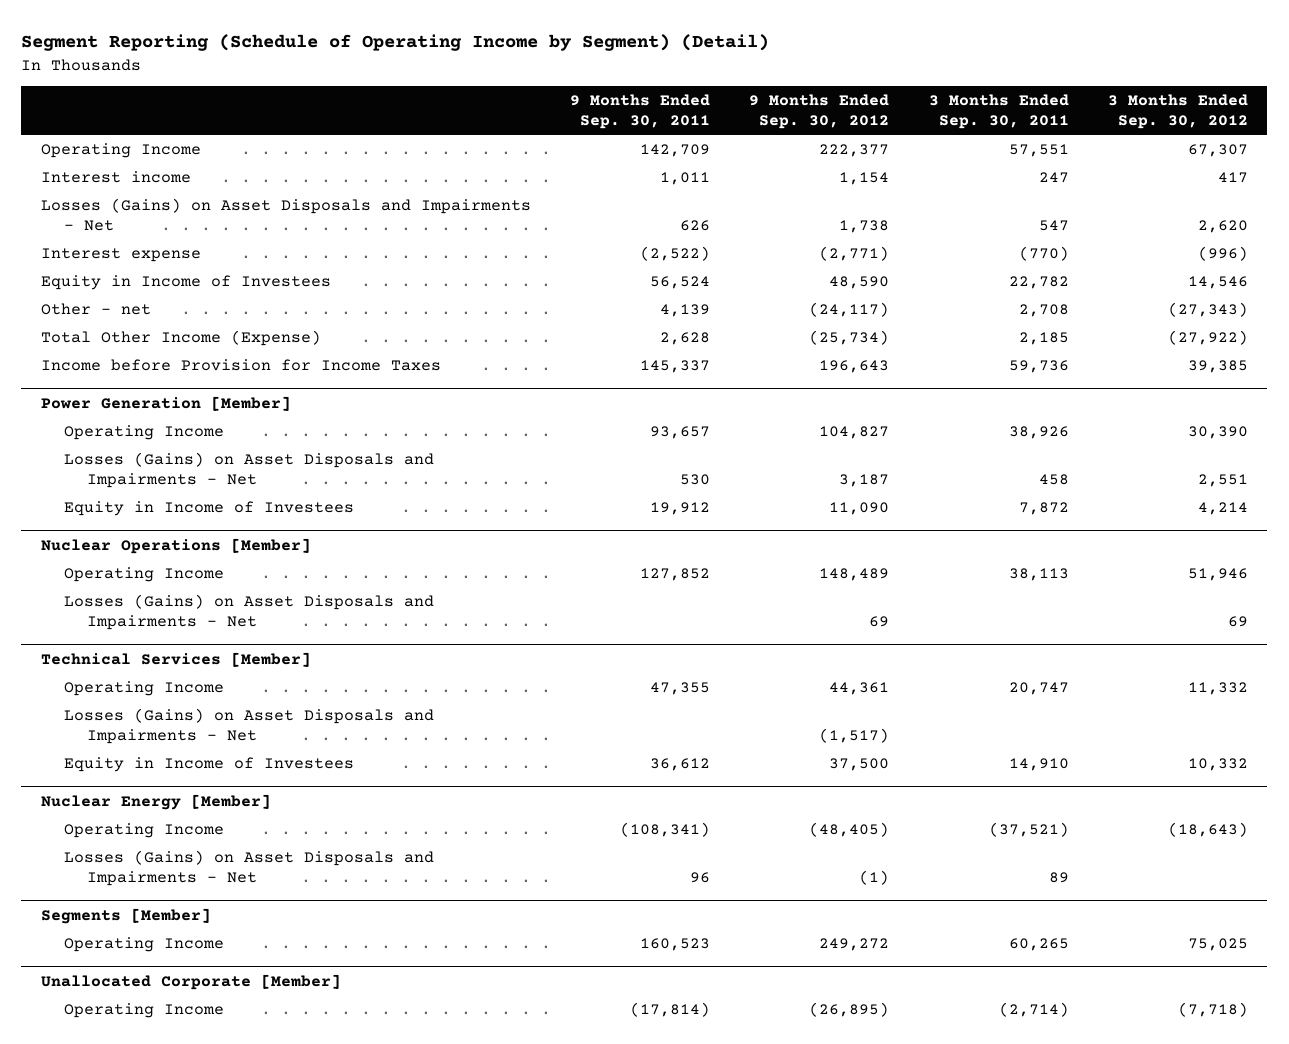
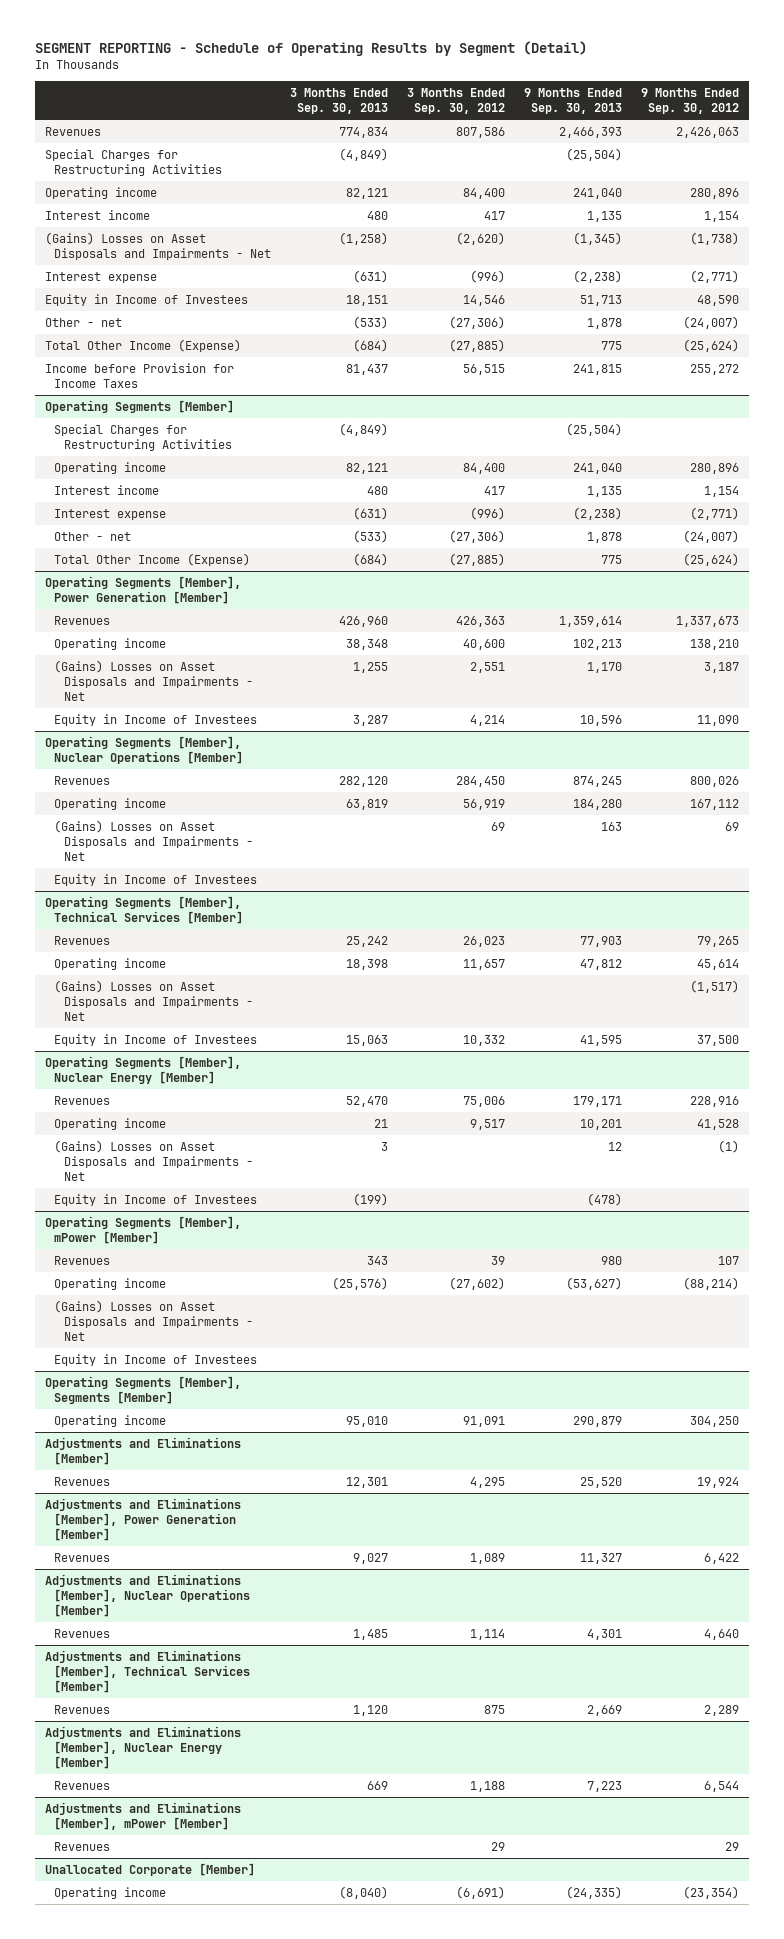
- Segment Reporting (Schedule of Operating Income by Segment) (Detail)
+ SEGMENT REPORTING - Schedule of Operating Results by Segment (Detail)
- | 9 Months Ended Sep. 30, 2011 | 9 Months Ended Sep. 30, 2012 | 3 Months Ended Sep. 30, 2011 | 3 Months Ended Sep. 30, 2012
+ | 3 Months Ended Sep. 30, 2013 | 3 Months Ended Sep. 30, 2012 | 9 Months Ended Sep. 30, 2013 | 9 Months Ended Sep. 30, 2012
- Operating Income | 142,709 | 222,377 | 57,551 | 67,307
+ Revenues | 774,834 | 807,586 | 2,466,393 | 2,426,063
+ Special Charges for Restructuring Activities | (4,849) | | (25,504) |
+ Operating income | 82,121 | 84,400 | 241,040 | 280,896
- Losses (Gains) on Asset Disposals and Impairments - Net | 626 | 1,738 | 547 | 2,620
+ (Gains) Losses on Asset Disposals and Impairments - Net | (1,258) | (2,620) | (1,345) | (1,738)
- Other - net | 4,139 | (24,117) | 2,708 | (27,343)
- Total Other Income (Expense) | 2,628 | (25,734) | 2,185 | (27,922)
- Income before Provision for Income Taxes | 145,337 | 196,643 | 59,736 | 39,385
- Power Generation [Member]
- Operating Income | 93,657 | 104,827 | 38,926 | 30,390
- Losses (Gains) on Asset Disposals and Impairments - Net | 530 | 3,187 | 458 | 2,551
+ Other - net | (533) | (27,306) | 1,878 | (24,007)
+ Total Other Income (Expense) | (684) | (27,885) | 775 | (25,624)
+ Income before Provision for Income Taxes | 81,437 | 56,515 | 241,815 | 255,272
+ Operating Segments [Member]
+ Special Charges for Restructuring Activities | (4,849) | | (25,504) |
+ Operating income | 82,121 | 84,400 | 241,040 | 280,896
+ Interest income | 480 | 417 | 1,135 | 1,154
+ Interest expense | (631) | (996) | (2,238) | (2,771)
+ Other - net | (533) | (27,306) | 1,878 | (24,007)
+ Total Other Income (Expense) | (684) | (27,885) | 775 | (25,624)
+ Operating Segments [Member], Power Generation [Member]
+ Revenues | 426,960 | 426,363 | 1,359,614 | 1,337,673
+ Operating income | 38,348 | 40,600 | 102,213 | 138,210
+ (Gains) Losses on Asset Disposals and Impairments - Net | 1,255 | 2,551 | 1,170 | 3,187
- Nuclear Operations [Member]
- Operating Income | 127,852 | 148,489 | 38,113 | 51,946
- Losses (Gains) on Asset Disposals and Impairments - Net | | 69 | | 69
- Technical Services [Member]
- Operating Income | 47,355 | 44,361 | 20,747 | 11,332
- Losses (Gains) on Asset Disposals and Impairments - Net | | (1,517) | |
+ Operating Segments [Member], Nuclear Operations [Member]
+ Revenues | 282,120 | 284,450 | 874,245 | 800,026
+ Operating income | 63,819 | 56,919 | 184,280 | 167,112
+ (Gains) Losses on Asset Disposals and Impairments - Net | | 69 | 163 | 69
+ Equity in Income of Investees
+ Operating Segments [Member], Technical Services [Member]
+ Revenues | 25,242 | 26,023 | 77,903 | 79,265
+ Operating income | 18,398 | 11,657 | 47,812 | 45,614
+ (Gains) Losses on Asset Disposals and Impairments - Net | | | | (1,517)
- Nuclear Energy [Member]
- Operating Income | (108,341) | (48,405) | (37,521) | (18,643)
- Losses (Gains) on Asset Disposals and Impairments - Net | 96 | (1) | 89 |
- Segments [Member]
- Operating Income | 160,523 | 249,272 | 60,265 | 75,025
+ Operating Segments [Member], Nuclear Energy [Member]
+ Revenues | 52,470 | 75,006 | 179,171 | 228,916
+ Operating income | 21 | 9,517 | 10,201 | 41,528
+ (Gains) Losses on Asset Disposals and Impairments - Net | 3 | | 12 | (1)
+ Equity in Income of Investees | (199) | | (478) |
+ Operating Segments [Member], mPower [Member]
+ Revenues | 343 | 39 | 980 | 107
+ Operating income | (25,576) | (27,602) | (53,627) | (88,214)
+ (Gains) Losses on Asset Disposals and Impairments - Net
+ Equity in Income of Investees
+ Operating Segments [Member], Segments [Member]
+ Operating income | 95,010 | 91,091 | 290,879 | 304,250
+ Adjustments and Eliminations [Member]
+ Revenues | 12,301 | 4,295 | 25,520 | 19,924
+ Adjustments and Eliminations [Member], Power Generation [Member]
+ Revenues | 9,027 | 1,089 | 11,327 | 6,422
+ Adjustments and Eliminations [Member], Nuclear Operations [Member]
+ Revenues | 1,485 | 1,114 | 4,301 | 4,640
+ Adjustments and Eliminations [Member], Technical Services [Member]
+ Revenues | 1,120 | 875 | 2,669 | 2,289
+ Adjustments and Eliminations [Member], Nuclear Energy [Member]
+ Revenues | 669 | 1,188 | 7,223 | 6,544
+ Adjustments and Eliminations [Member], mPower [Member]
+ Revenues | | 29 | | 29
@ Unallocated Corporate [Member]
- Operating Income | (17,814) | (26,895) | (2,714) | (7,718)
+ Operating income | (8,040) | (6,691) | (24,335) | (23,354)

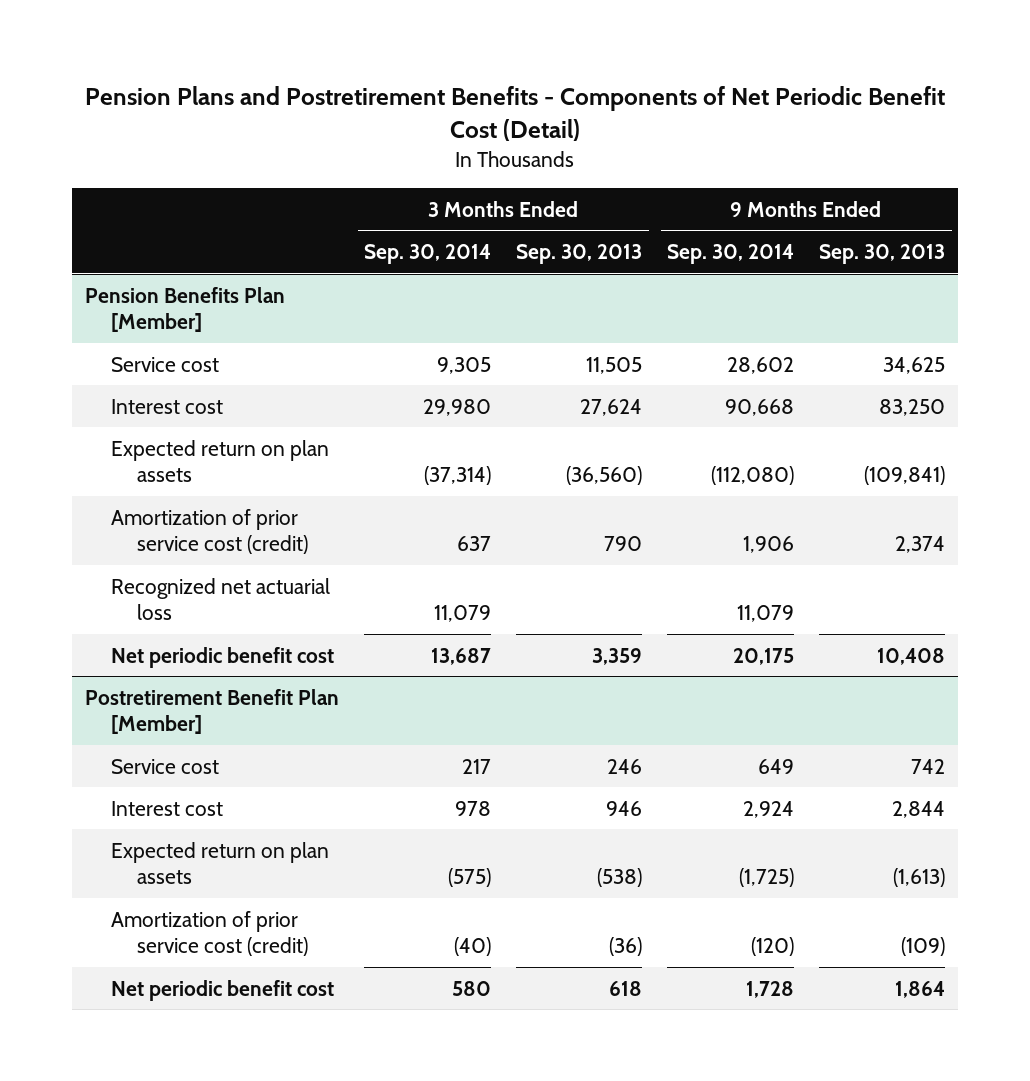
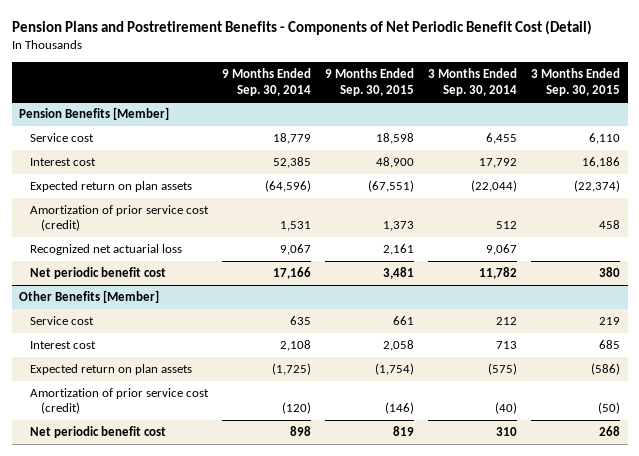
- | 3 Months Ended Sep. 30, 2014 | 3 Months Ended Sep. 30, 2013 | 9 Months Ended Sep. 30, 2014 | 9 Months Ended Sep. 30, 2013
+ | 9 Months Ended Sep. 30, 2014 | 9 Months Ended Sep. 30, 2015 | 3 Months Ended Sep. 30, 2014 | 3 Months Ended Sep. 30, 2015
- Pension Benefits Plan [Member]
- Service cost | 9,305 | 11,505 | 28,602 | 34,625
- Interest cost | 29,980 | 27,624 | 90,668 | 83,250
- Expected return on plan assets | (37,314) | (36,560) | (112,080) | (109,841)
- Amortization of prior service cost (credit) | 637 | 790 | 1,906 | 2,374
- Recognized net actuarial loss | 11,079 | | 11,079 |
- Net periodic benefit cost | 13,687 | 3,359 | 20,175 | 10,408
- Postretirement Benefit Plan [Member]
- Service cost | 217 | 246 | 649 | 742
- Interest cost | 978 | 946 | 2,924 | 2,844
+ Pension Benefits [Member]
+ Service cost | 18,779 | 18,598 | 6,455 | 6,110
+ Interest cost | 52,385 | 48,900 | 17,792 | 16,186
+ Expected return on plan assets | (64,596) | (67,551) | (22,044) | (22,374)
+ Amortization of prior service cost (credit) | 1,531 | 1,373 | 512 | 458
+ Recognized net actuarial loss | 9,067 | 2,161 | 9,067 |
+ Net periodic benefit cost | 17,166 | 3,481 | 11,782 | 380
+ Other Benefits [Member]
+ Service cost | 635 | 661 | 212 | 219
+ Interest cost | 2,108 | 2,058 | 713 | 685
- Net periodic benefit cost | 580 | 618 | 1,728 | 1,864
+ Net periodic benefit cost | 898 | 819 | 310 | 268

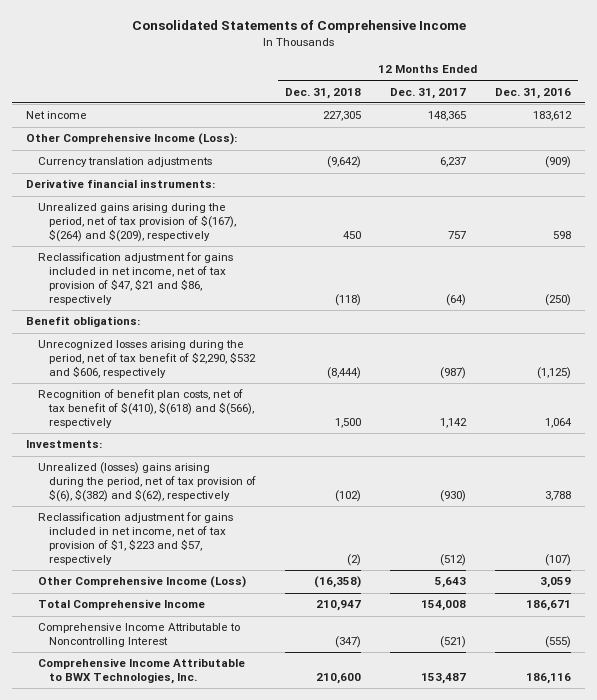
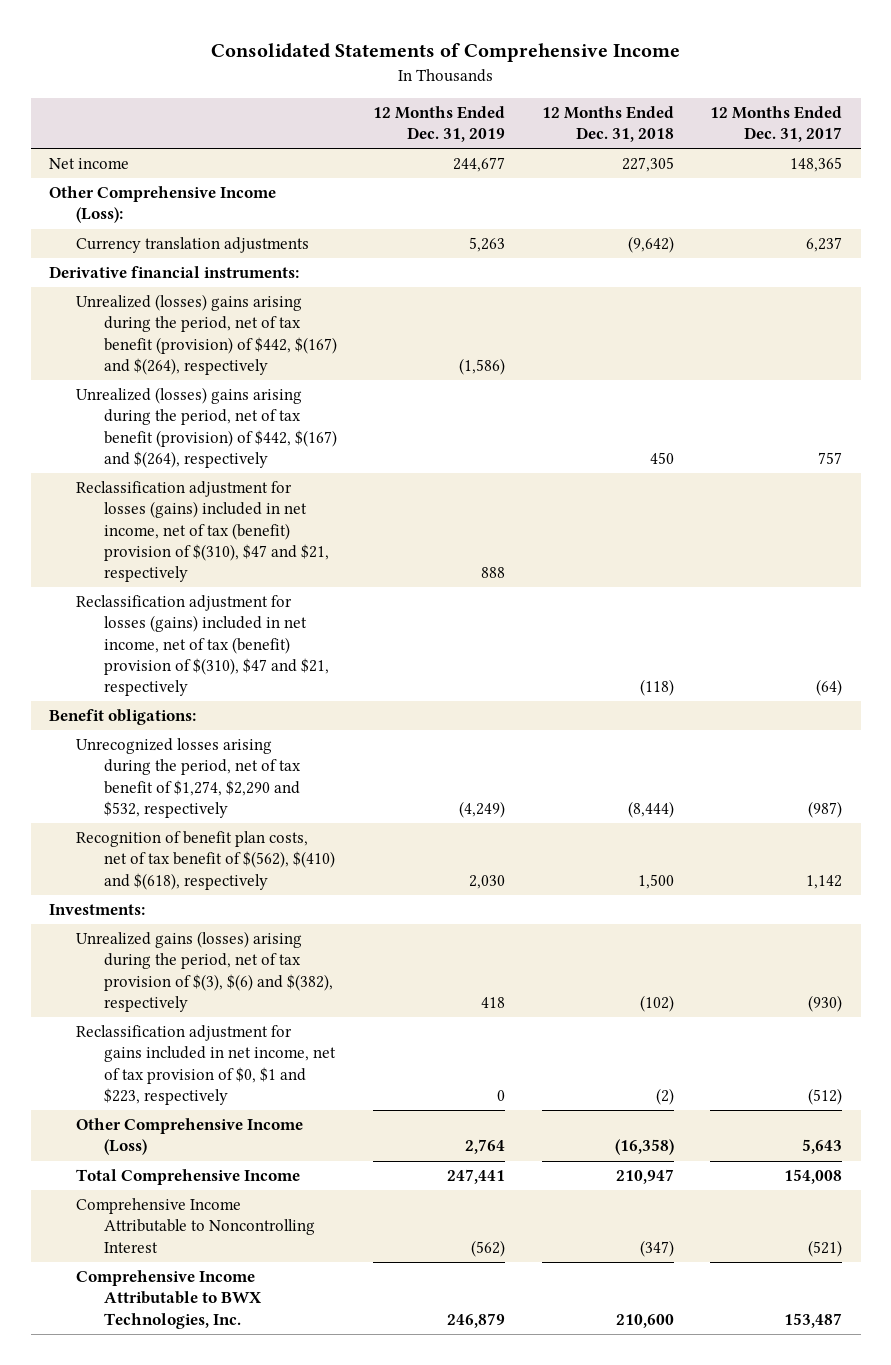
- | 12 Months Ended Dec. 31, 2018 | 12 Months Ended Dec. 31, 2017 | 12 Months Ended Dec. 31, 2016
+ | 12 Months Ended Dec. 31, 2019 | 12 Months Ended Dec. 31, 2018 | 12 Months Ended Dec. 31, 2017
- Unrealized gains arising during the period, net of tax provision of $(167), $(264) and $(209), respectively | 450 | 757 | 598
- Reclassification adjustment for gains included in net income, net of tax provision of $47, $21 and $86, respectively | (118) | (64) | (250)
+ Unrealized (losses) gains arising during the period, net of tax benefit (provision) of $442, $(167) and $(264), respectively | (1,586) | |
+ Unrealized (losses) gains arising during the period, net of tax benefit (provision) of $442, $(167) and $(264), respectively | | 450 | 757
+ Reclassification adjustment for losses (gains) included in net income, net of tax (benefit) provision of $(310), $47 and $21, respectively | 888 | |
+ Reclassification adjustment for losses (gains) included in net income, net of tax (benefit) provision of $(310), $47 and $21, respectively | | (118) | (64)
- Unrecognized losses arising during the period, net of tax benefit of $2,290, $532 and $606, respectively | (8,444) | (987) | (1,125)
- Recognition of benefit plan costs, net of tax benefit of $(410), $(618) and $(566), respectively | 1,500 | 1,142 | 1,064
+ Unrecognized losses arising during the period, net of tax benefit of $1,274, $2,290 and $532, respectively | (4,249) | (8,444) | (987)
+ Recognition of benefit plan costs, net of tax benefit of $(562), $(410) and $(618), respectively | 2,030 | 1,500 | 1,142
- Unrealized (losses) gains arising during the period, net of tax provision of $(6), $(382) and $(62), respectively | (102) | (930) | 3,788
- Reclassification adjustment for gains included in net income, net of tax provision of $1, $223 and $57, respectively | (2) | (512) | (107)
+ Unrealized gains (losses) arising during the period, net of tax provision of $(3), $(6) and $(382), respectively | 418 | (102) | (930)
+ Reclassification adjustment for gains included in net income, net of tax provision of $0, $1 and $223, respectively | 0 | (2) | (512)

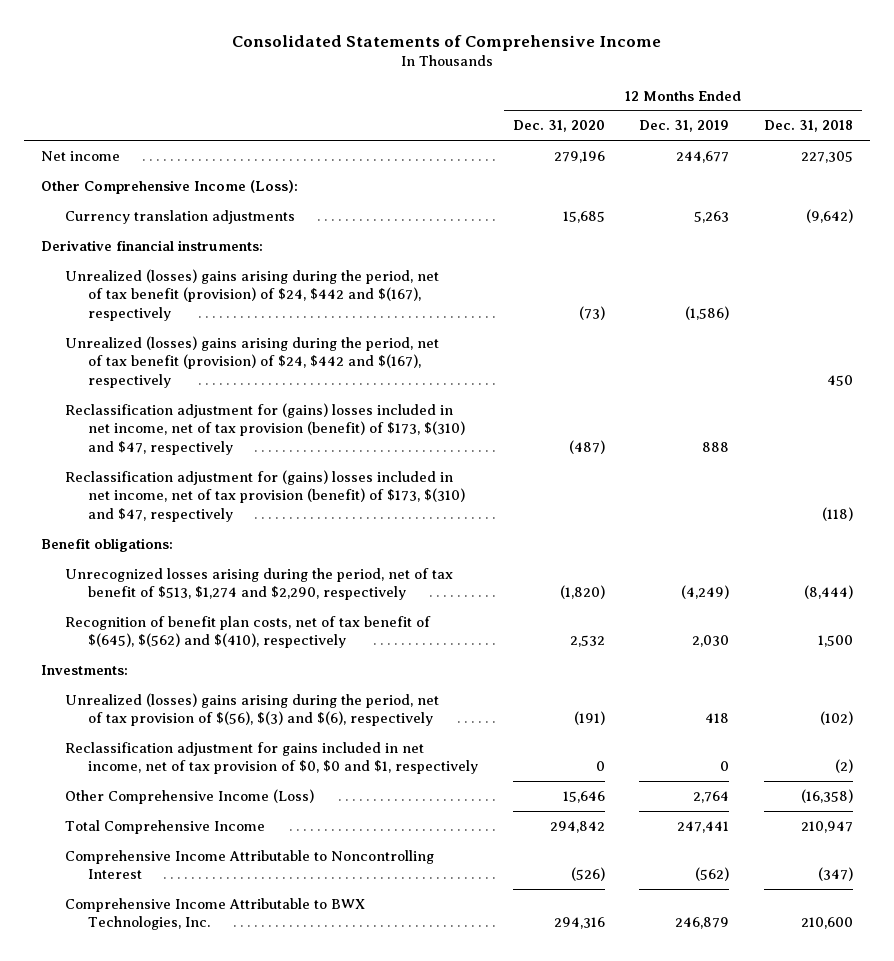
- | 12 Months Ended Dec. 31, 2019 | 12 Months Ended Dec. 31, 2018 | 12 Months Ended Dec. 31, 2017
+ | 12 Months Ended Dec. 31, 2020 | 12 Months Ended Dec. 31, 2019 | 12 Months Ended Dec. 31, 2018
- Unrealized (losses) gains arising during the period, net of tax benefit (provision) of $442, $(167) and $(264), respectively | (1,586) | |
- Unrealized (losses) gains arising during the period, net of tax benefit (provision) of $442, $(167) and $(264), respectively | | 450 | 757
- Reclassification adjustment for losses (gains) included in net income, net of tax (benefit) provision of $(310), $47 and $21, respectively | 888 | |
- Reclassification adjustment for losses (gains) included in net income, net of tax (benefit) provision of $(310), $47 and $21, respectively | | (118) | (64)
+ Unrealized (losses) gains arising during the period, net of tax benefit (provision) of $24, $442 and $(167), respectively | (73) | (1,586) |
+ Unrealized (losses) gains arising during the period, net of tax benefit (provision) of $24, $442 and $(167), respectively | | | 450
+ Reclassification adjustment for (gains) losses included in net income, net of tax provision (benefit) of $173, $(310) and $47, respectively | (487) | 888 |
+ Reclassification adjustment for (gains) losses included in net income, net of tax provision (benefit) of $173, $(310) and $47, respectively | | | (118)
- Unrecognized losses arising during the period, net of tax benefit of $1,274, $2,290 and $532, respectively | (4,249) | (8,444) | (987)
- Recognition of benefit plan costs, net of tax benefit of $(562), $(410) and $(618), respectively | 2,030 | 1,500 | 1,142
+ Unrecognized losses arising during the period, net of tax benefit of $513, $1,274 and $2,290, respectively | (1,820) | (4,249) | (8,444)
+ Recognition of benefit plan costs, net of tax benefit of $(645), $(562) and $(410), respectively | 2,532 | 2,030 | 1,500
- Unrealized gains (losses) arising during the period, net of tax provision of $(3), $(6) and $(382), respectively | 418 | (102) | (930)
- Reclassification adjustment for gains included in net income, net of tax provision of $0, $1 and $223, respectively | 0 | (2) | (512)
+ Unrealized (losses) gains arising during the period, net of tax provision of $(56), $(3) and $(6), respectively | (191) | 418 | (102)
+ Reclassification adjustment for gains included in net income, net of tax provision of $0, $0 and $1, respectively | 0 | 0 | (2)

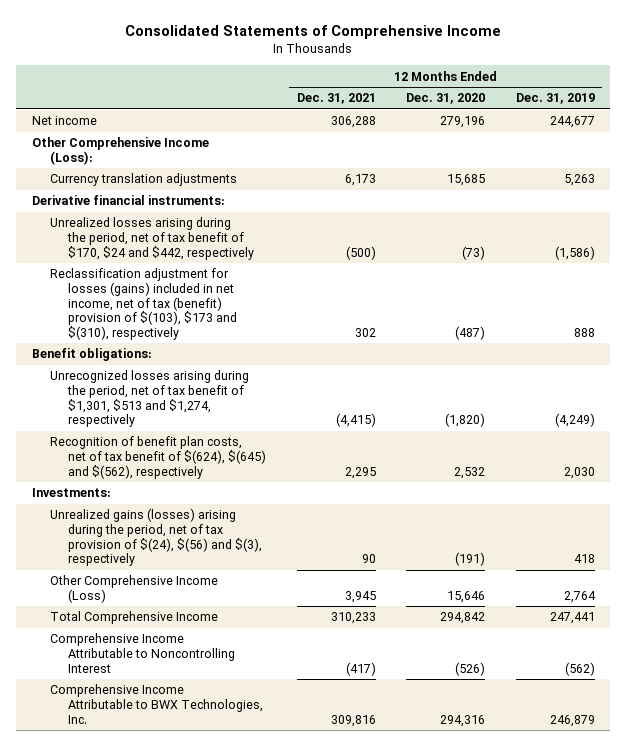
- | 12 Months Ended Dec. 31, 2020 | 12 Months Ended Dec. 31, 2019 | 12 Months Ended Dec. 31, 2018
+ | 12 Months Ended Dec. 31, 2021 | 12 Months Ended Dec. 31, 2020 | 12 Months Ended Dec. 31, 2019
- Unrealized (losses) gains arising during the period, net of tax benefit (provision) of $24, $442 and $(167), respectively | (73) | (1,586) |
- Unrealized (losses) gains arising during the period, net of tax benefit (provision) of $24, $442 and $(167), respectively | | | 450
- Reclassification adjustment for (gains) losses included in net income, net of tax provision (benefit) of $173, $(310) and $47, respectively | (487) | 888 |
- Reclassification adjustment for (gains) losses included in net income, net of tax provision (benefit) of $173, $(310) and $47, respectively | | | (118)
+ Unrealized losses arising during the period, net of tax benefit of $170, $24 and $442, respectively | (500) | (73) | (1,586)
+ Reclassification adjustment for losses (gains) included in net income, net of tax (benefit) provision of $(103), $173 and $(310), respectively | 302 | (487) | 888
- Unrecognized losses arising during the period, net of tax benefit of $513, $1,274 and $2,290, respectively | (1,820) | (4,249) | (8,444)
- Recognition of benefit plan costs, net of tax benefit of $(645), $(562) and $(410), respectively | 2,532 | 2,030 | 1,500
+ Unrecognized losses arising during the period, net of tax benefit of $1,301, $513 and $1,274, respectively | (4,415) | (1,820) | (4,249)
+ Recognition of benefit plan costs, net of tax benefit of $(624), $(645) and $(562), respectively | 2,295 | 2,532 | 2,030
- Unrealized (losses) gains arising during the period, net of tax provision of $(56), $(3) and $(6), respectively | (191) | 418 | (102)
- Reclassification adjustment for gains included in net income, net of tax provision of $0, $0 and $1, respectively | 0 | 0 | (2)
+ Unrealized gains (losses) arising during the period, net of tax provision of $(24), $(56) and $(3), respectively | 90 | (191) | 418

